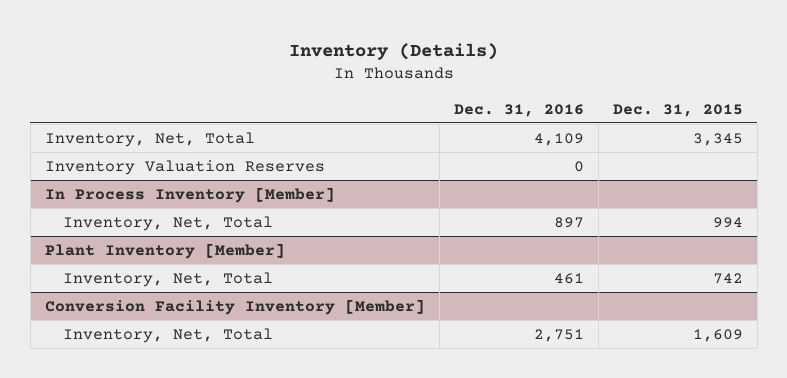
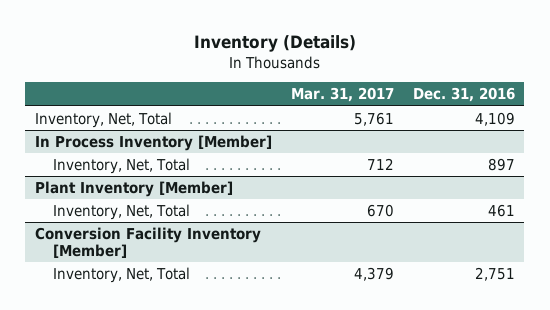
- | Dec. 31, 2016 | Dec. 31, 2015
+ | Mar. 31, 2017 | Dec. 31, 2016
- Inventory Valuation Reserves | 0 |

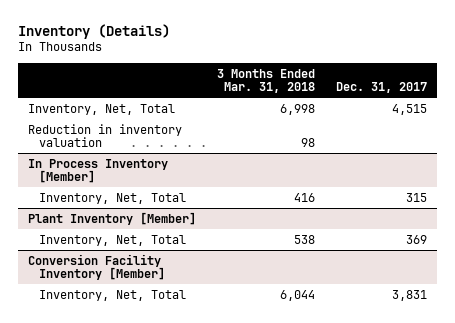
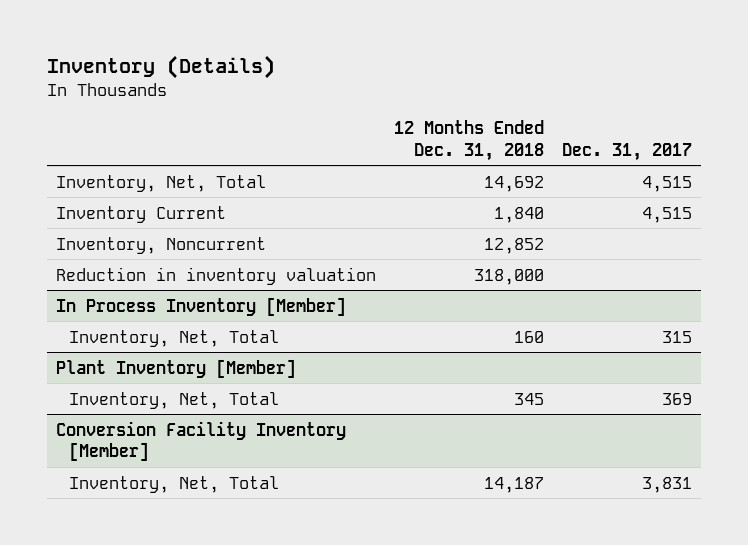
- | 3 Months Ended Mar. 31, 2018 | Dec. 31, 2017
+ | 12 Months Ended Dec. 31, 2018 | Dec. 31, 2017
+ Inventory Current | 1,840 | 4,515
+ Inventory, Noncurrent | 12,852 |

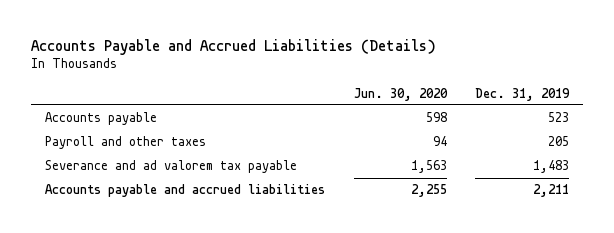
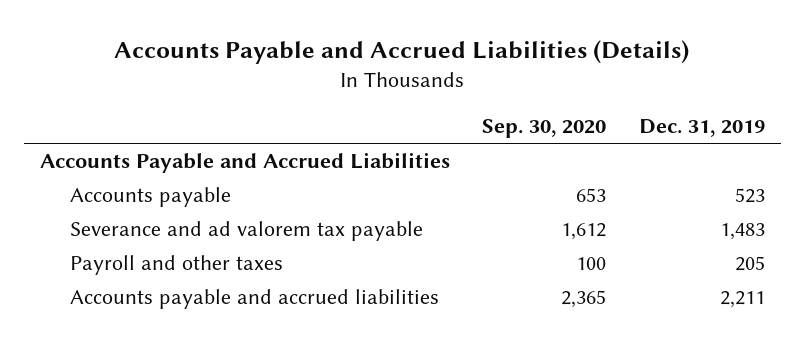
- | Jun. 30, 2020 | Dec. 31, 2019
+ | Sep. 30, 2020 | Dec. 31, 2019
+ Accounts Payable and Accrued Liabilities
moved down: Payroll and other taxes | 100 | 205

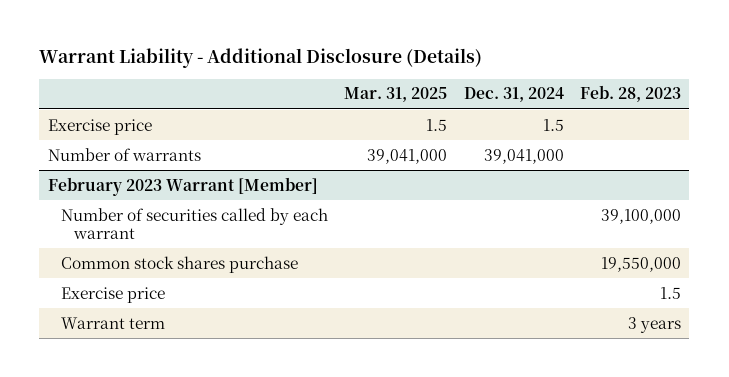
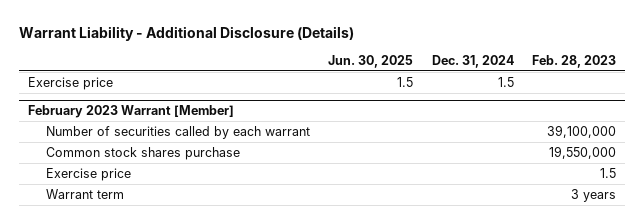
- | Mar. 31, 2025 | Dec. 31, 2024 | Feb. 28, 2023
+ | Jun. 30, 2025 | Dec. 31, 2024 | Feb. 28, 2023
- Number of warrants | 39,041,000 | 39,041,000 |

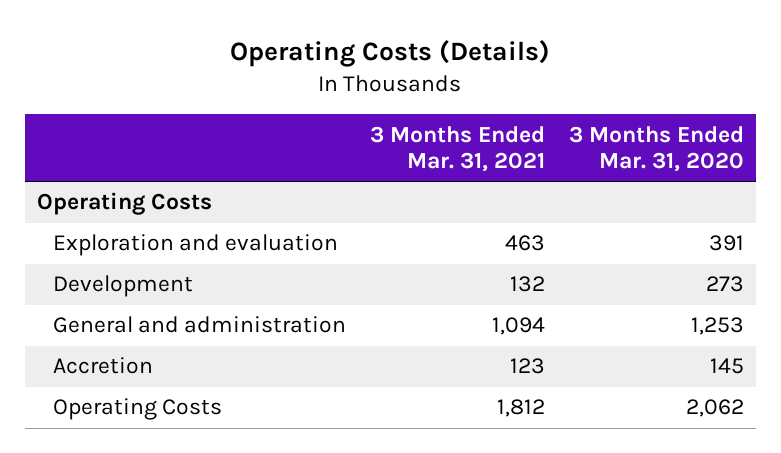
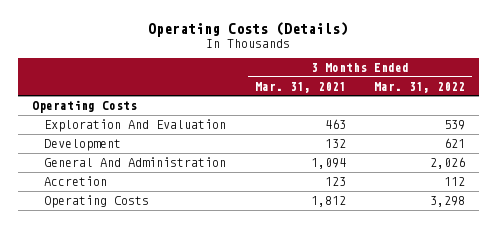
- | 3 Months Ended Mar. 31, 2021 | 3 Months Ended Mar. 31, 2020
+ | 3 Months Ended Mar. 31, 2021 | 3 Months Ended Mar. 31, 2022
- Exploration and evaluation | 463 | 391
+ Exploration And Evaluation | 463 | 539
- General and administration | 1,094 | 1,253
+ General And Administration | 1,094 | 2,026

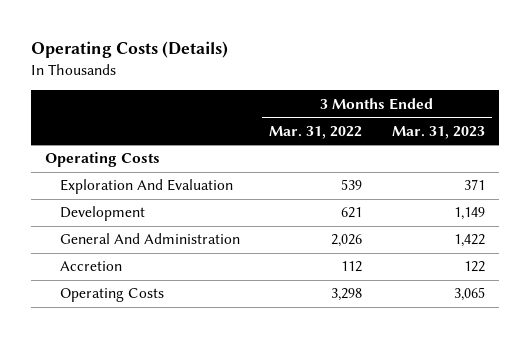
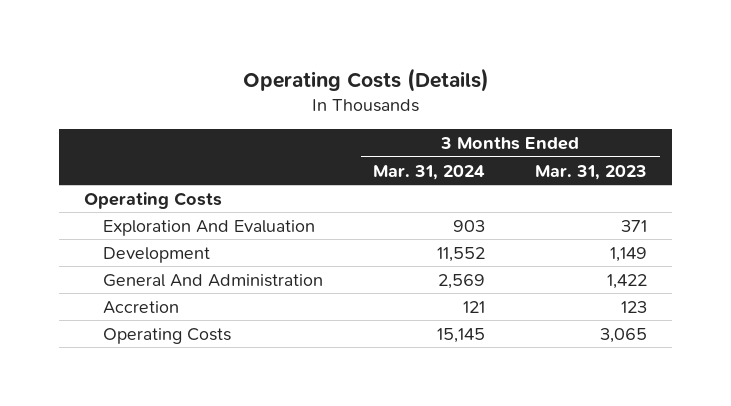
- | 3 Months Ended Mar. 31, 2022 | 3 Months Ended Mar. 31, 2023
+ | 3 Months Ended Mar. 31, 2024 | 3 Months Ended Mar. 31, 2023
- Accretion | 112 | 122
+ Accretion | 121 | 123

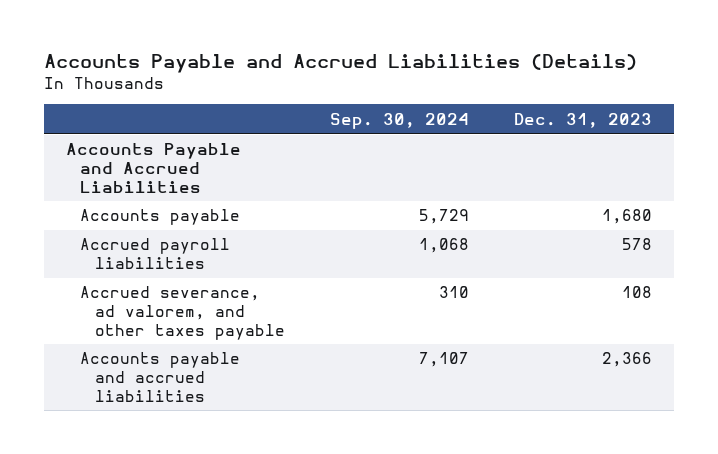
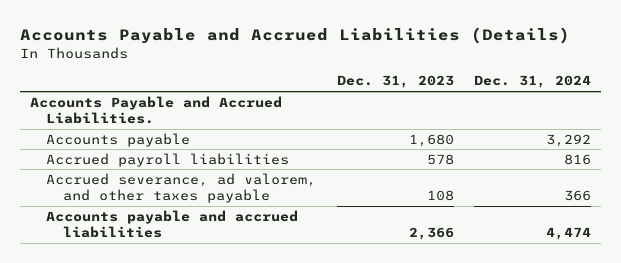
- | Sep. 30, 2024 | Dec. 31, 2023
+ | Dec. 31, 2023 | Dec. 31, 2024
- Accounts Payable and Accrued Liabilities
+ Accounts Payable and Accrued Liabilities.

